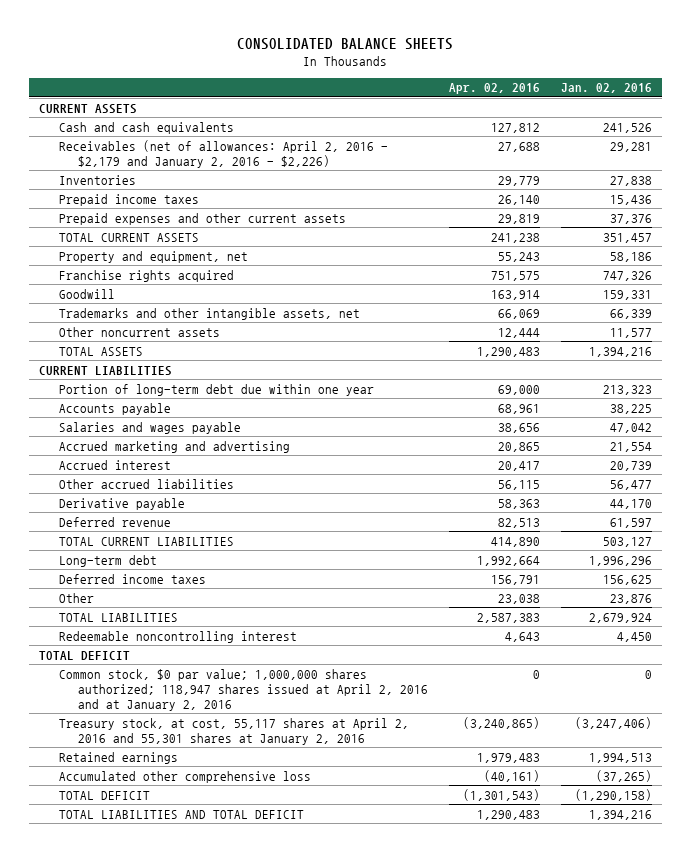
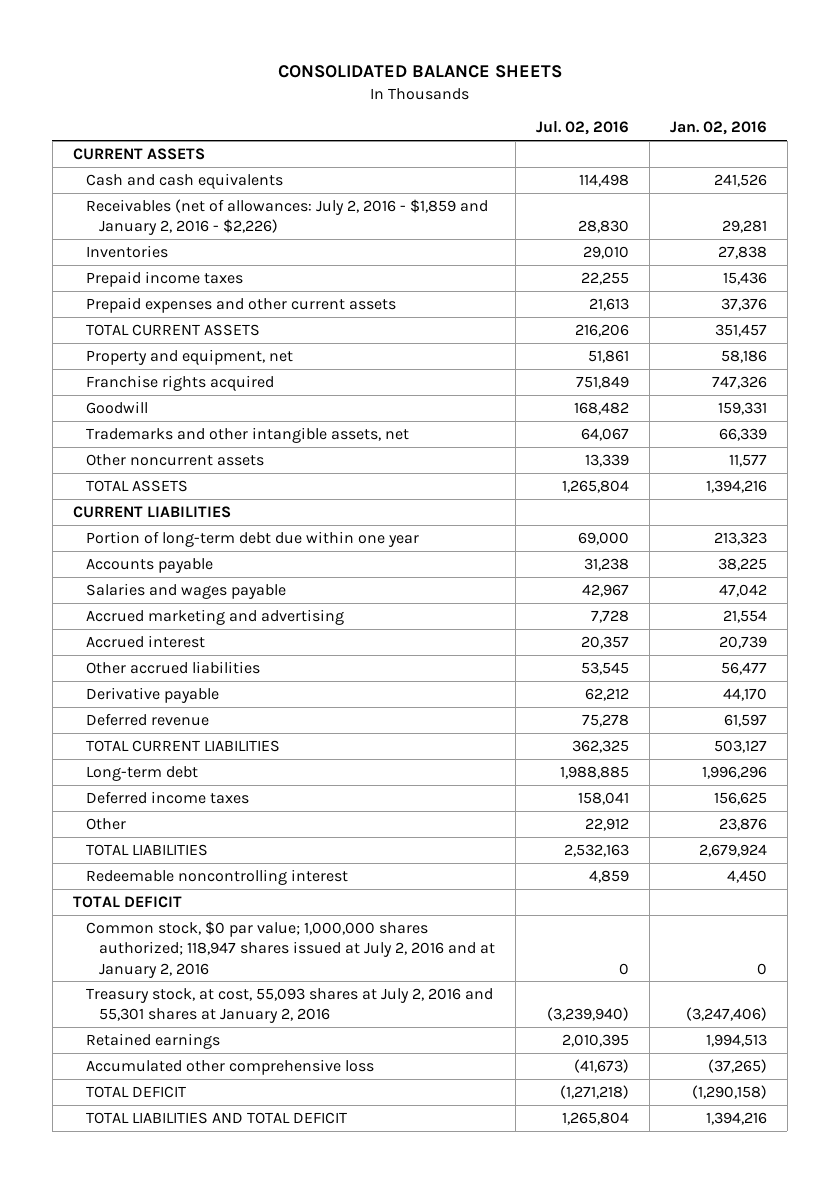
- | Apr. 02, 2016 | Jan. 02, 2016
+ | Jul. 02, 2016 | Jan. 02, 2016
- Receivables (net of allowances: April 2, 2016 - $2,179 and January 2, 2016 - $2,226) | 27,688 | 29,281
+ Receivables (net of allowances: July 2, 2016 - $1,859 and January 2, 2016 - $2,226) | 28,830 | 29,281
- Common stock, $0 par value; 1,000,000 shares authorized; 118,947 shares issued at April 2, 2016 and at January 2, 2016 | 0 | 0
- Treasury stock, at cost, 55,117 shares at April 2, 2016 and 55,301 shares at January 2, 2016 | (3,240,865) | (3,247,406)
+ Common stock, $0 par value; 1,000,000 shares authorized; 118,947 shares issued at July 2, 2016 and at January 2, 2016 | 0 | 0
+ Treasury stock, at cost, 55,093 shares at July 2, 2016 and 55,301 shares at January 2, 2016 | (3,239,940) | (3,247,406)

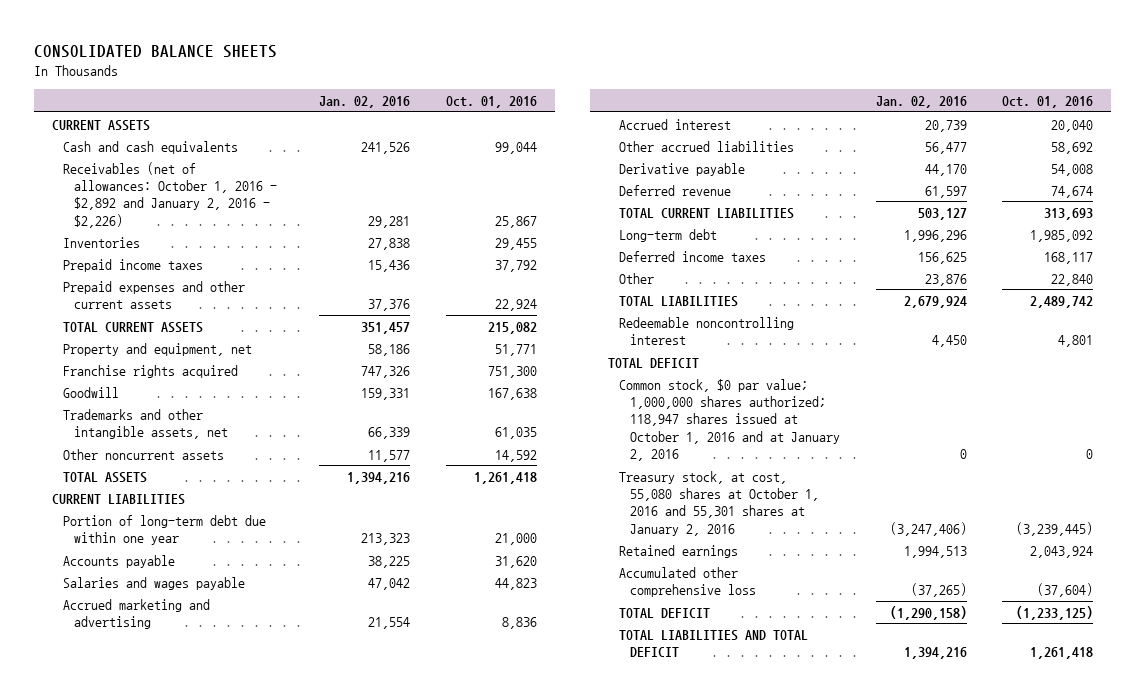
- | Jul. 02, 2016 | Jan. 02, 2016
+ | Jan. 02, 2016 | Oct. 01, 2016
- Receivables (net of allowances: July 2, 2016 - $1,859 and January 2, 2016 - $2,226) | 28,830 | 29,281
+ Receivables (net of allowances: October 1, 2016 - $2,892 and January 2, 2016 - $2,226) | 29,281 | 25,867
- Common stock, $0 par value; 1,000,000 shares authorized; 118,947 shares issued at July 2, 2016 and at January 2, 2016 | 0 | 0
- Treasury stock, at cost, 55,093 shares at July 2, 2016 and 55,301 shares at January 2, 2016 | (3,239,940) | (3,247,406)
+ Common stock, $0 par value; 1,000,000 shares authorized; 118,947 shares issued at October 1, 2016 and at January 2, 2016 | 0 | 0
+ Treasury stock, at cost, 55,080 shares at October 1, 2016 and 55,301 shares at January 2, 2016 | (3,247,406) | (3,239,445)

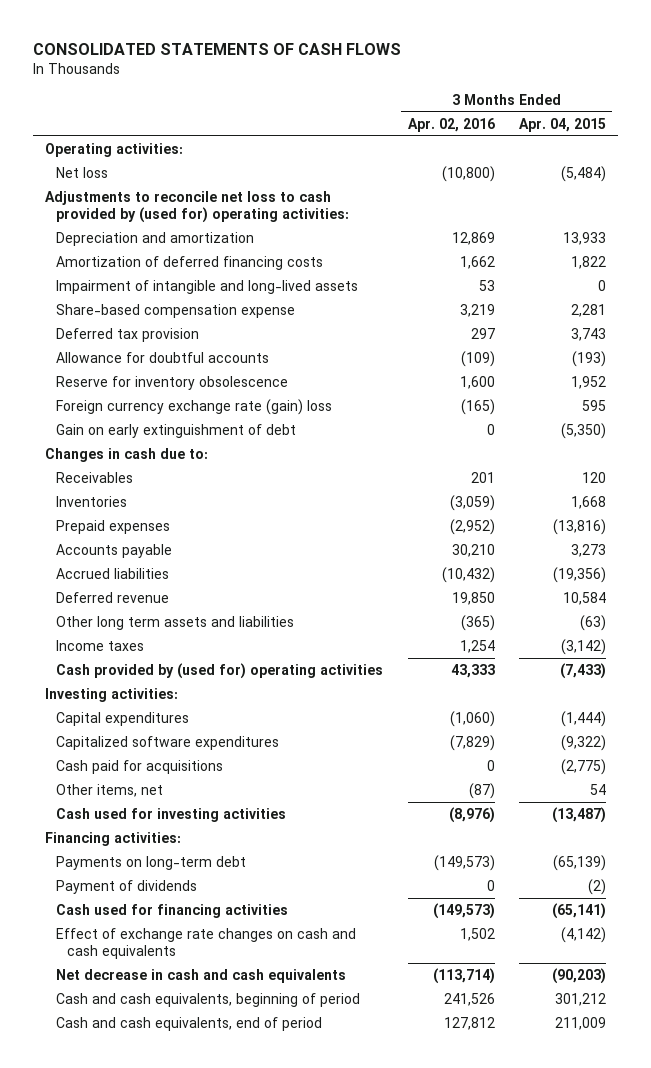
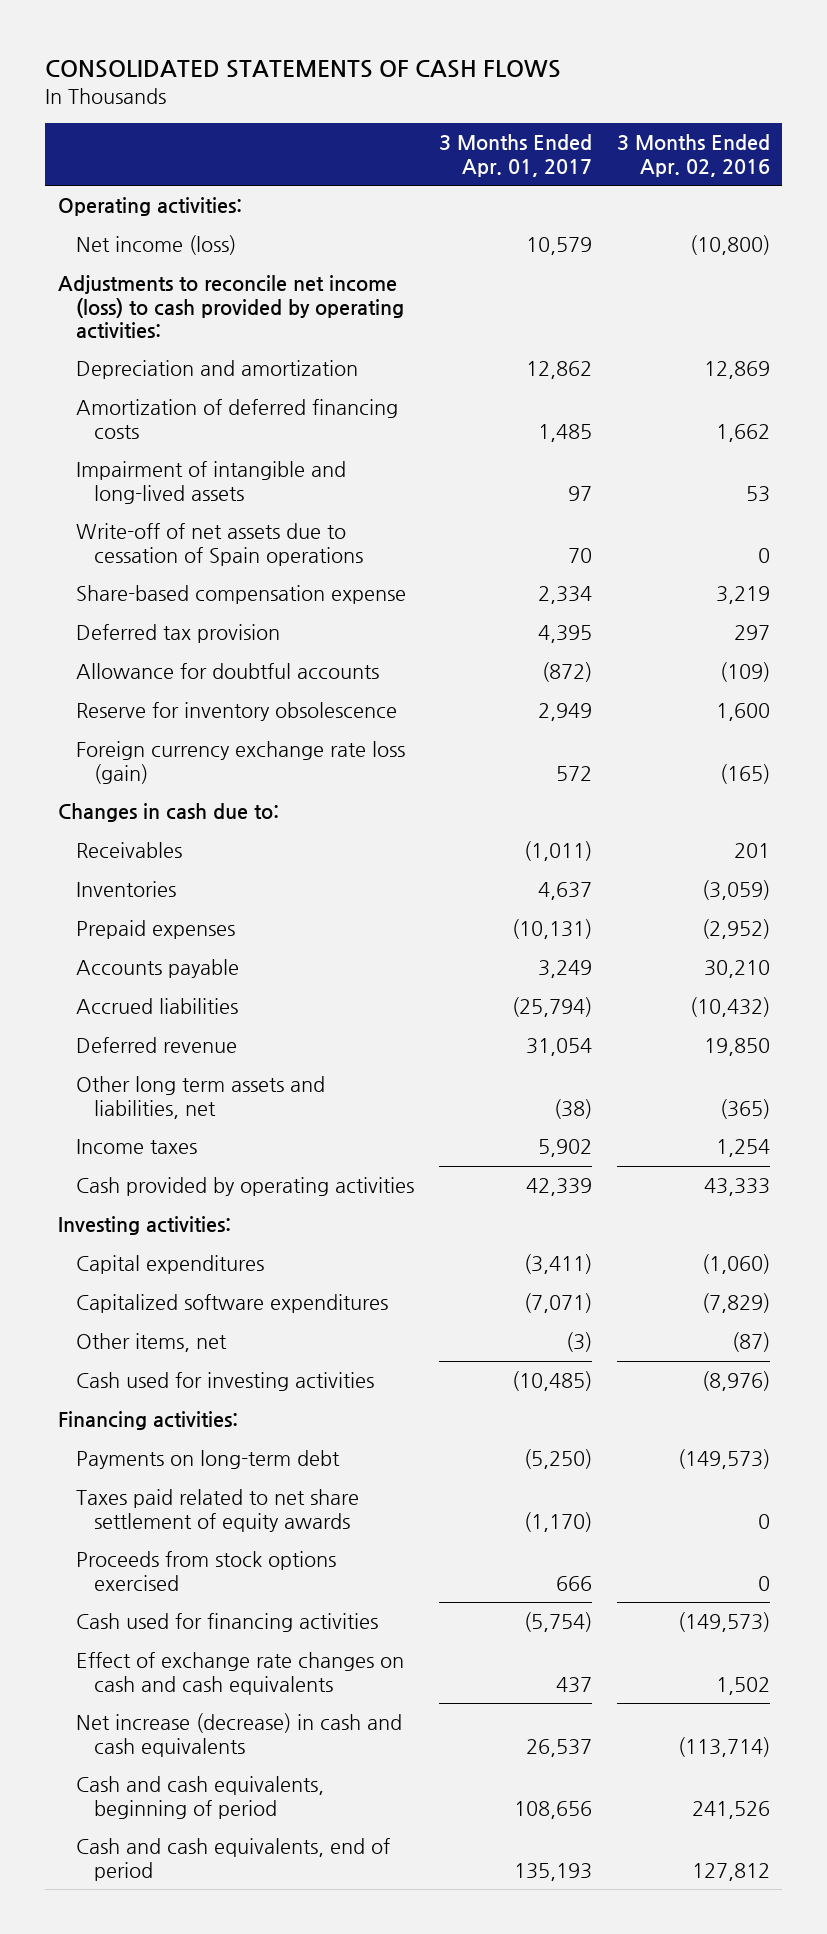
- | 3 Months Ended Apr. 02, 2016 | 3 Months Ended Apr. 04, 2015
+ | 3 Months Ended Apr. 01, 2017 | 3 Months Ended Apr. 02, 2016
- Net loss | (10,800) | (5,484)
- Adjustments to reconcile net loss to cash provided by (used for) operating activities:
+ Net income (loss) | 10,579 | (10,800)
+ Adjustments to reconcile net income (loss) to cash provided by operating activities:
+ Write-off of net assets due to cessation of Spain operations | 70 | 0
- Foreign currency exchange rate (gain) loss | (165) | 595
- Gain on early extinguishment of debt | 0 | (5,350)
+ Foreign currency exchange rate loss (gain) | 572 | (165)
- Other long term assets and liabilities | (365) | (63)
+ Other long term assets and liabilities, net | (38) | (365)
- Cash provided by (used for) operating activities | 43,333 | (7,433)
+ Cash provided by operating activities | 42,339 | 43,333
- Cash paid for acquisitions | 0 | (2,775)
- Payment of dividends | 0 | (2)
+ Taxes paid related to net share settlement of equity awards | (1,170) | 0
+ Proceeds from stock options exercised | 666 | 0
- Net decrease in cash and cash equivalents | (113,714) | (90,203)
+ Net increase (decrease) in cash and cash equivalents | 26,537 | (113,714)

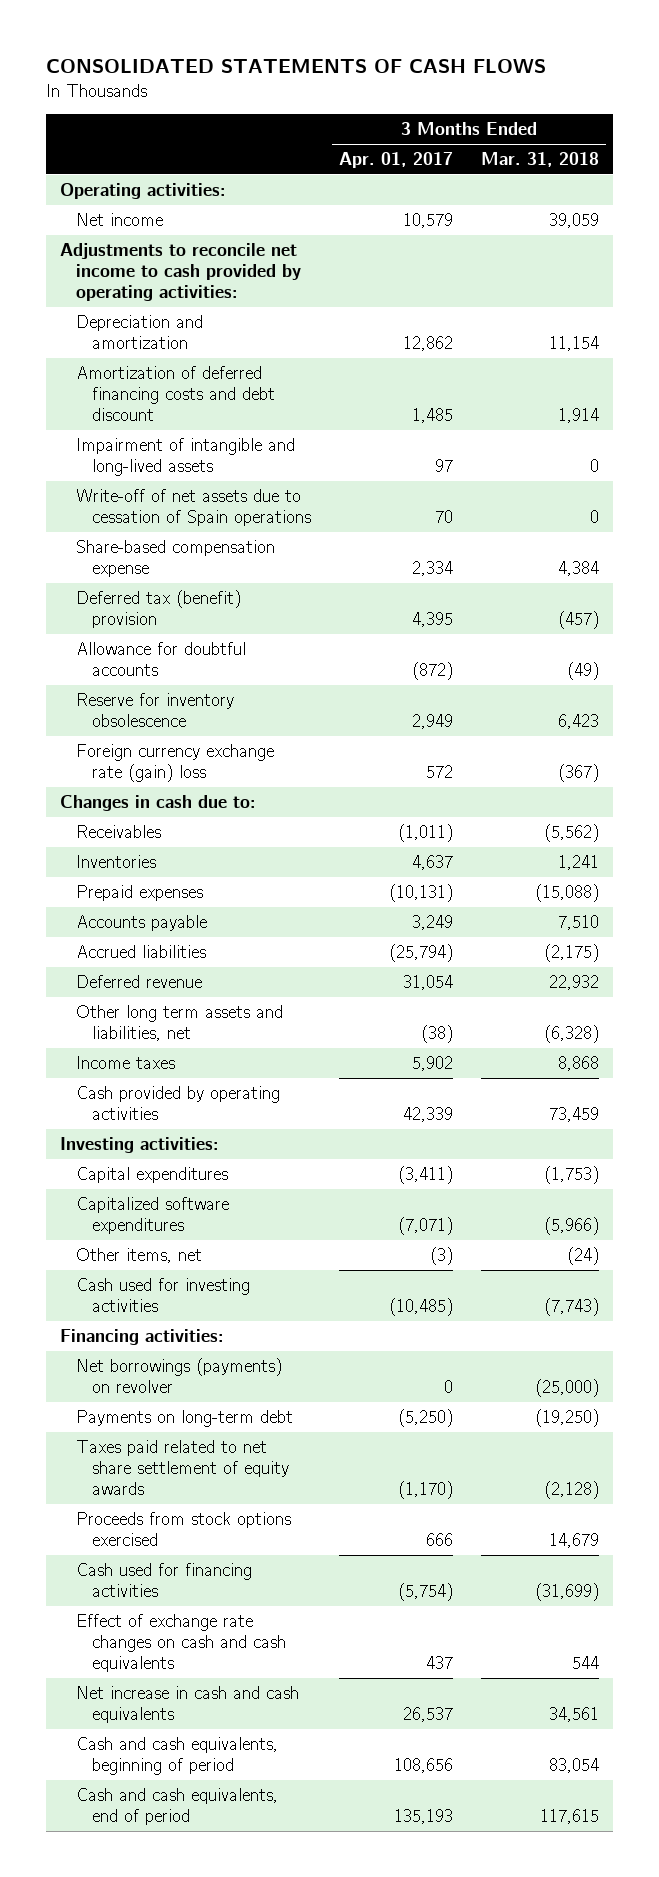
- | 3 Months Ended Apr. 01, 2017 | 3 Months Ended Apr. 02, 2016
+ | 3 Months Ended Apr. 01, 2017 | 3 Months Ended Mar. 31, 2018
- Net income (loss) | 10,579 | (10,800)
- Adjustments to reconcile net income (loss) to cash provided by operating activities:
+ Net income | 10,579 | 39,059
+ Adjustments to reconcile net income to cash provided by operating activities:
- Amortization of deferred financing costs | 1,485 | 1,662
+ Amortization of deferred financing costs and debt discount | 1,485 | 1,914
- Deferred tax provision | 4,395 | 297
+ Deferred tax (benefit) provision | 4,395 | (457)
- Foreign currency exchange rate loss (gain) | 572 | (165)
+ Foreign currency exchange rate (gain) loss | 572 | (367)
+ Net borrowings (payments) on revolver | 0 | (25,000)
- Net increase (decrease) in cash and cash equivalents | 26,537 | (113,714)
+ Net increase in cash and cash equivalents | 26,537 | 34,561

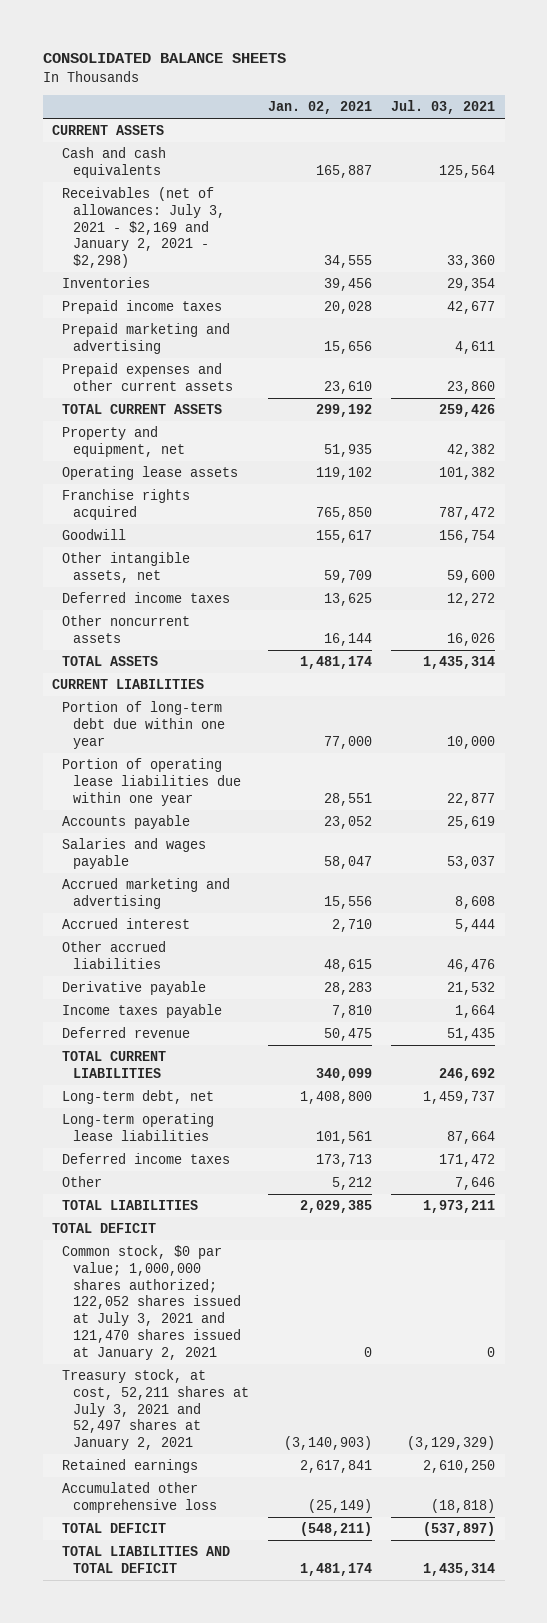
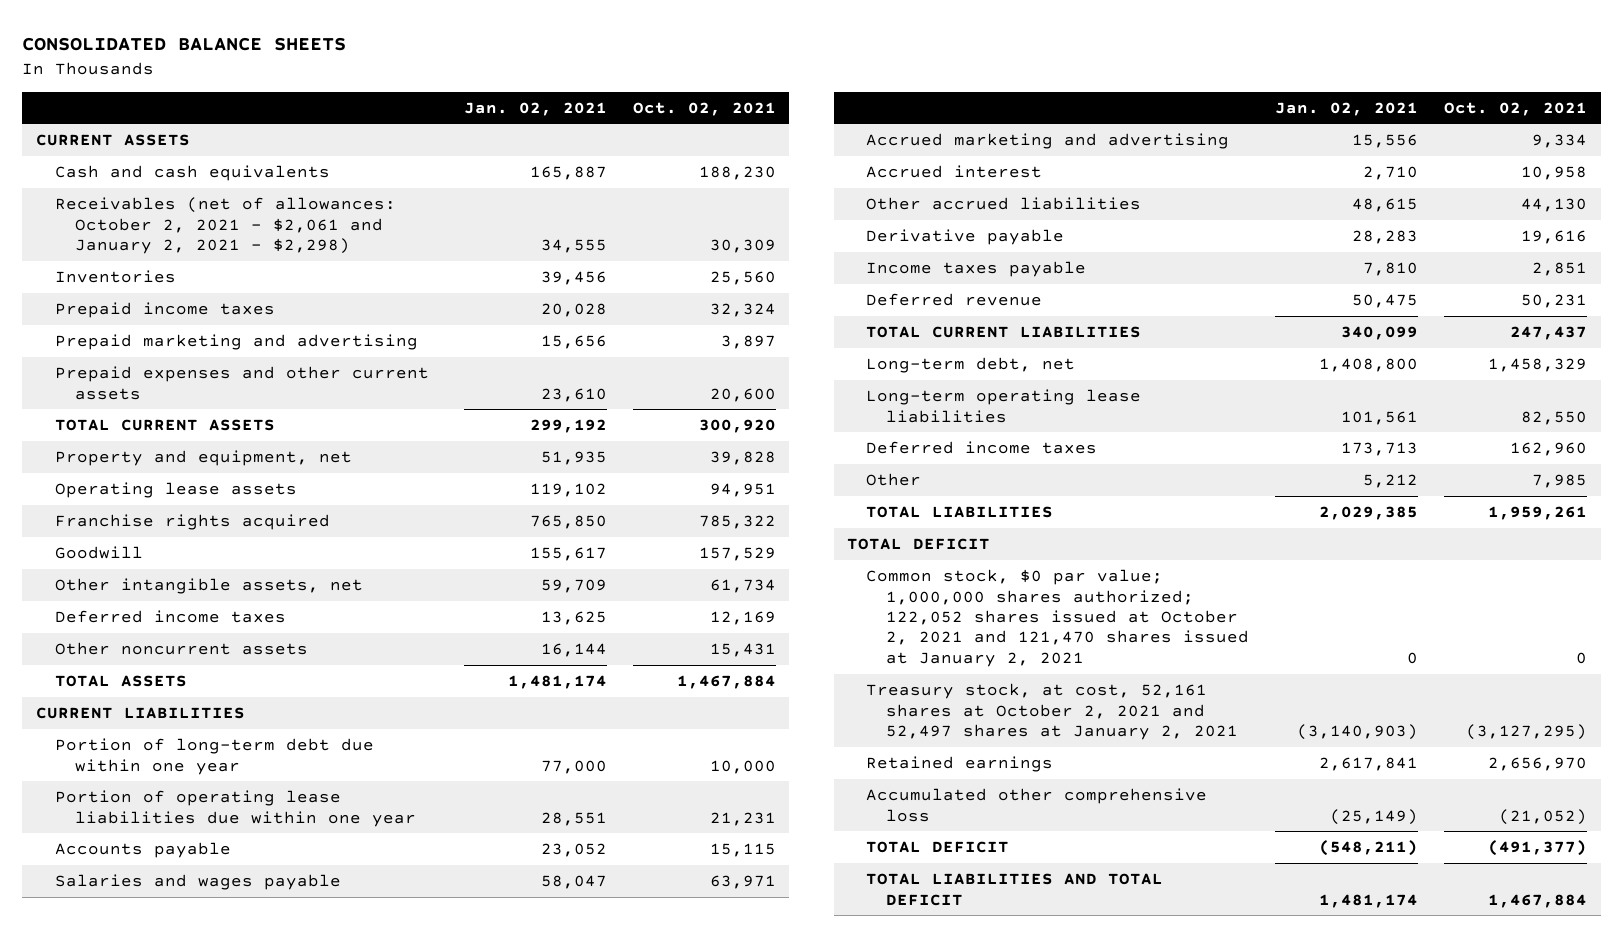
- | Jan. 02, 2021 | Jul. 03, 2021
+ | Jan. 02, 2021 | Oct. 02, 2021
- Receivables (net of allowances: July 3, 2021 - $2,169 and January 2, 2021 - $2,298) | 34,555 | 33,360
+ Receivables (net of allowances: October 2, 2021 - $2,061 and January 2, 2021 - $2,298) | 34,555 | 30,309
- Common stock, $0 par value; 1,000,000 shares authorized; 122,052 shares issued at July 3, 2021 and 121,470 shares issued at January 2, 2021 | 0 | 0
- Treasury stock, at cost, 52,211 shares at July 3, 2021 and 52,497 shares at January 2, 2021 | (3,140,903) | (3,129,329)
+ Common stock, $0 par value; 1,000,000 shares authorized; 122,052 shares issued at October 2, 2021 and 121,470 shares issued at January 2, 2021 | 0 | 0
+ Treasury stock, at cost, 52,161 shares at October 2, 2021 and 52,497 shares at January 2, 2021 | (3,140,903) | (3,127,295)

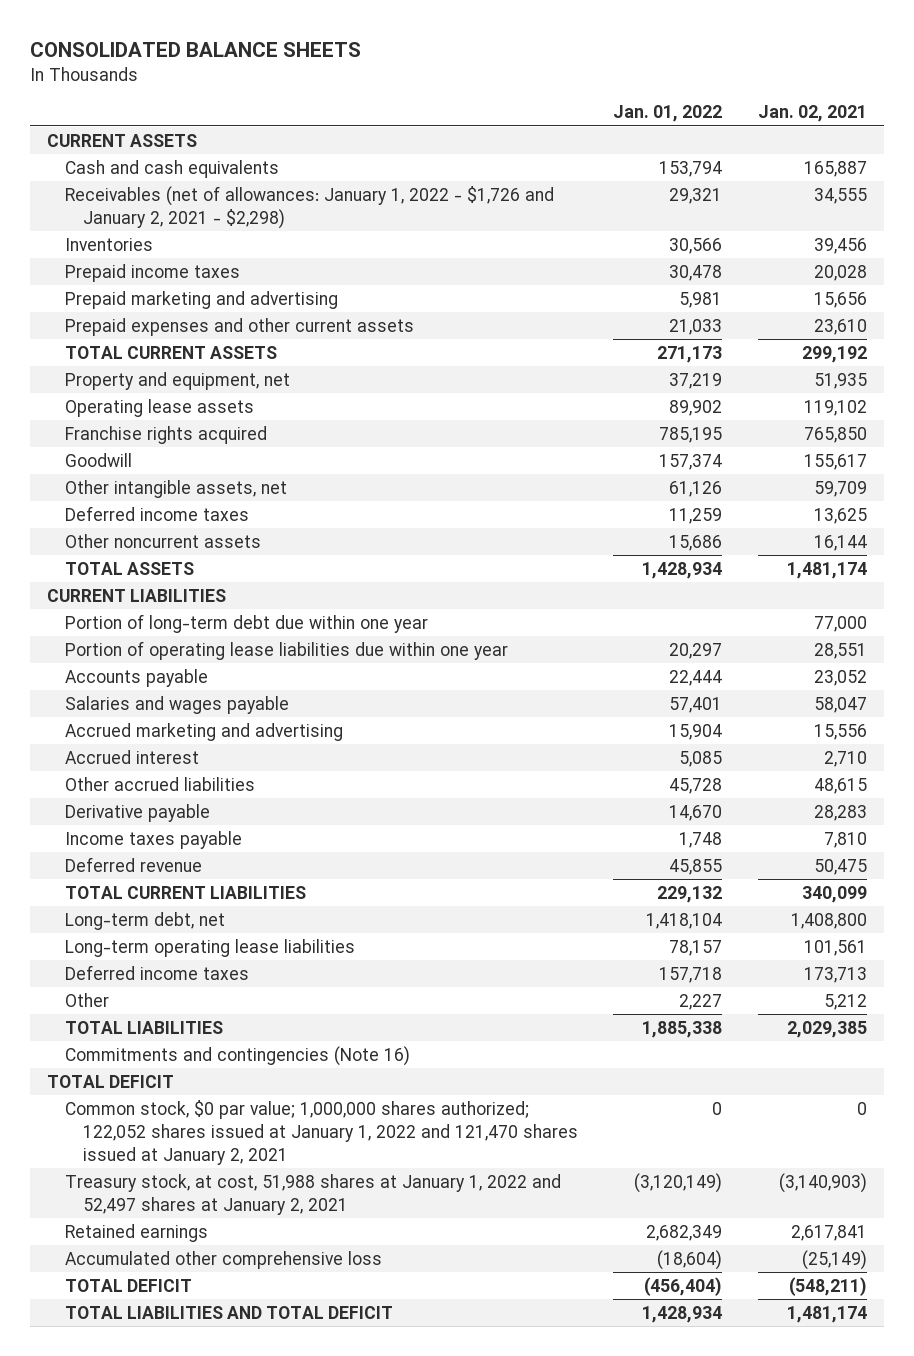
- | Jan. 02, 2021 | Oct. 02, 2021
+ | Jan. 01, 2022 | Jan. 02, 2021
- Receivables (net of allowances: October 2, 2021 - $2,061 and January 2, 2021 - $2,298) | 34,555 | 30,309
+ Receivables (net of allowances: January 1, 2022 - $1,726 and January 2, 2021 - $2,298) | 29,321 | 34,555
+ Commitments and contingencies (Note 16)
- Common stock, $0 par value; 1,000,000 shares authorized; 122,052 shares issued at October 2, 2021 and 121,470 shares issued at January 2, 2021 | 0 | 0
- Treasury stock, at cost, 52,161 shares at October 2, 2021 and 52,497 shares at January 2, 2021 | (3,140,903) | (3,127,295)
+ Common stock, $0 par value; 1,000,000 shares authorized; 122,052 shares issued at January 1, 2022 and 121,470 shares issued at January 2, 2021 | 0 | 0
+ Treasury stock, at cost, 51,988 shares at January 1, 2022 and 52,497 shares at January 2, 2021 | (3,120,149) | (3,140,903)

